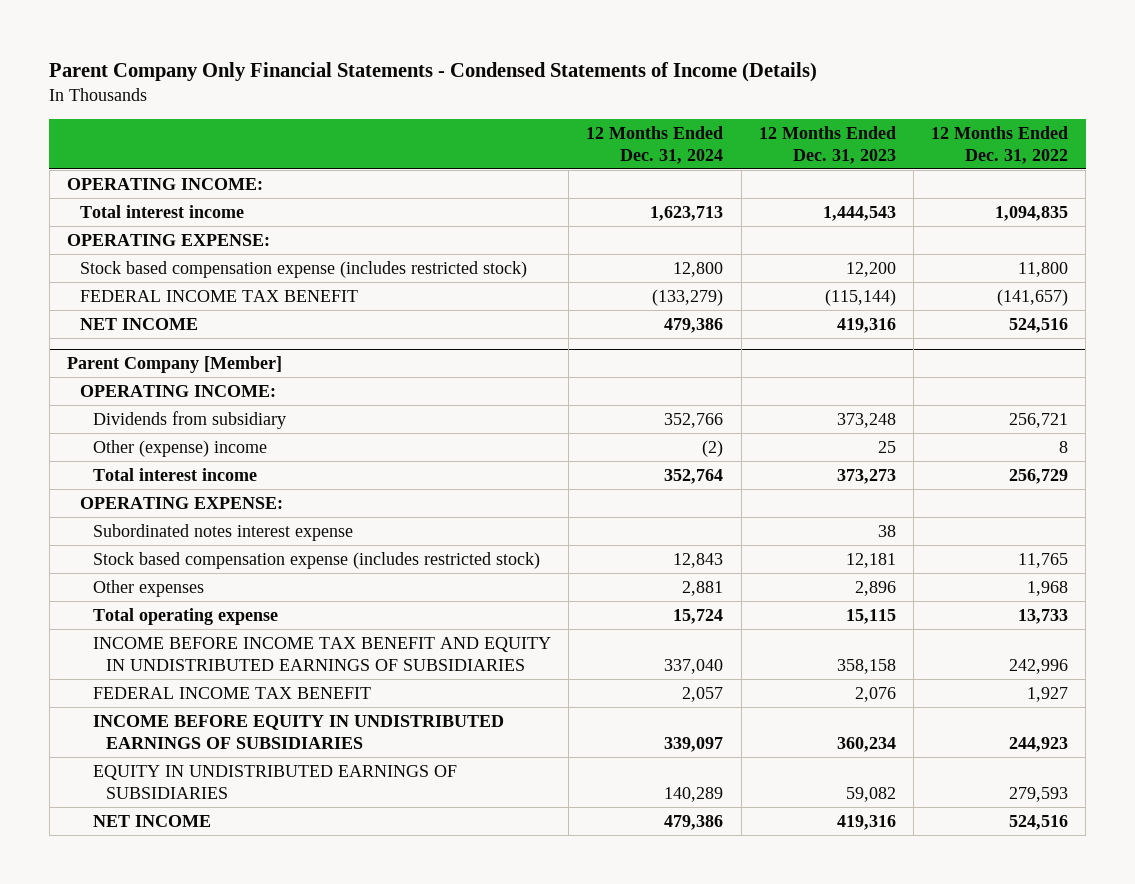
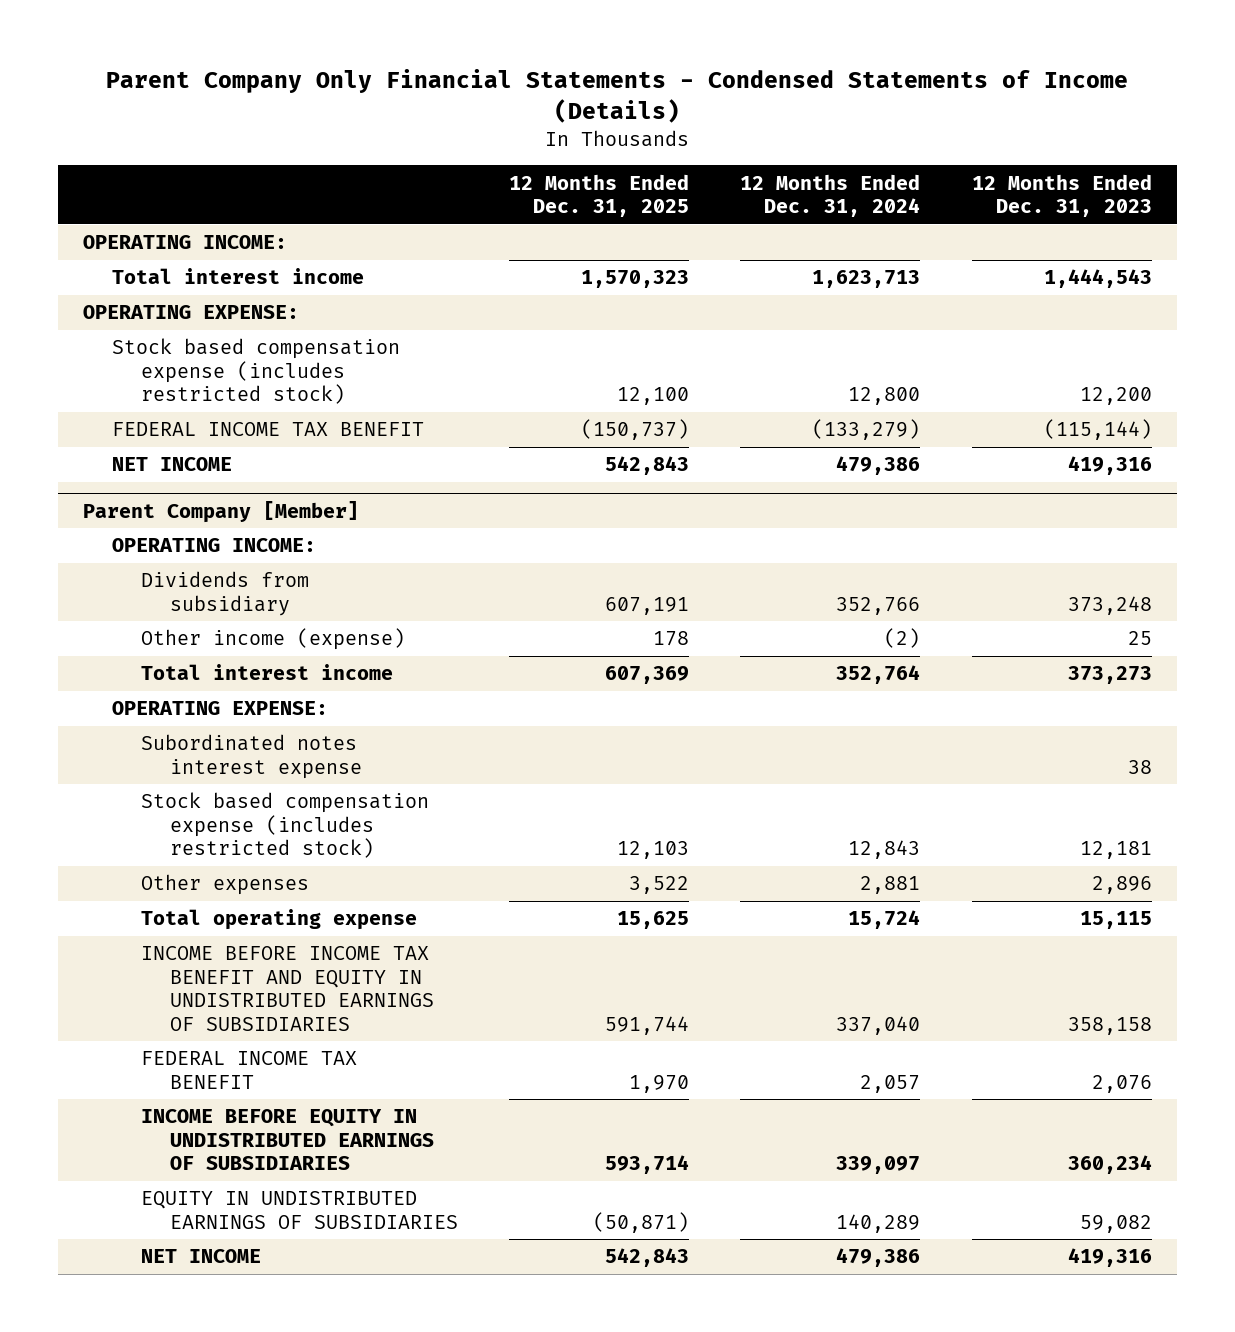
- | 12 Months Ended Dec. 31, 2024 | 12 Months Ended Dec. 31, 2023 | 12 Months Ended Dec. 31, 2022
+ | 12 Months Ended Dec. 31, 2025 | 12 Months Ended Dec. 31, 2024 | 12 Months Ended Dec. 31, 2023
@ Parent Company [Member]
- Other (expense) income | (2) | 25 | 8
+ Other income (expense) | 178 | (2) | 25

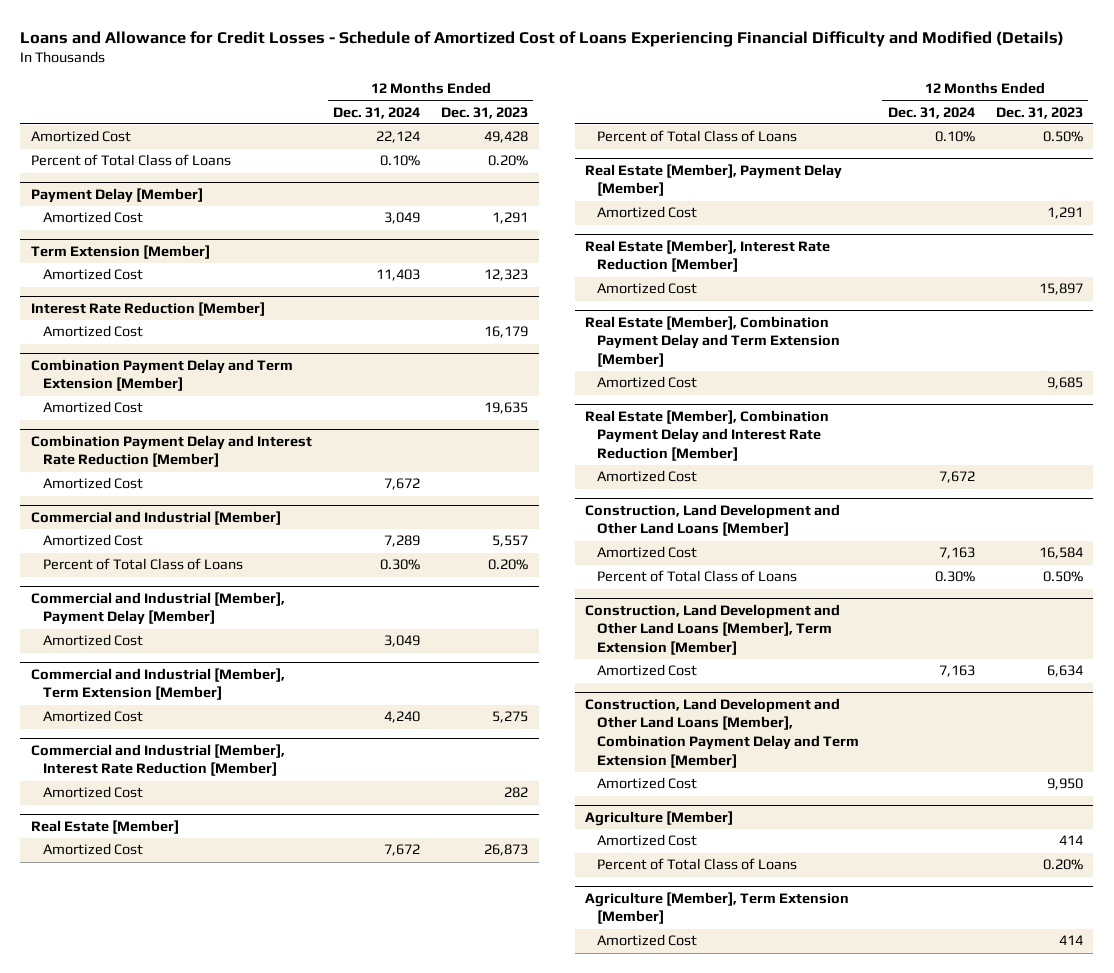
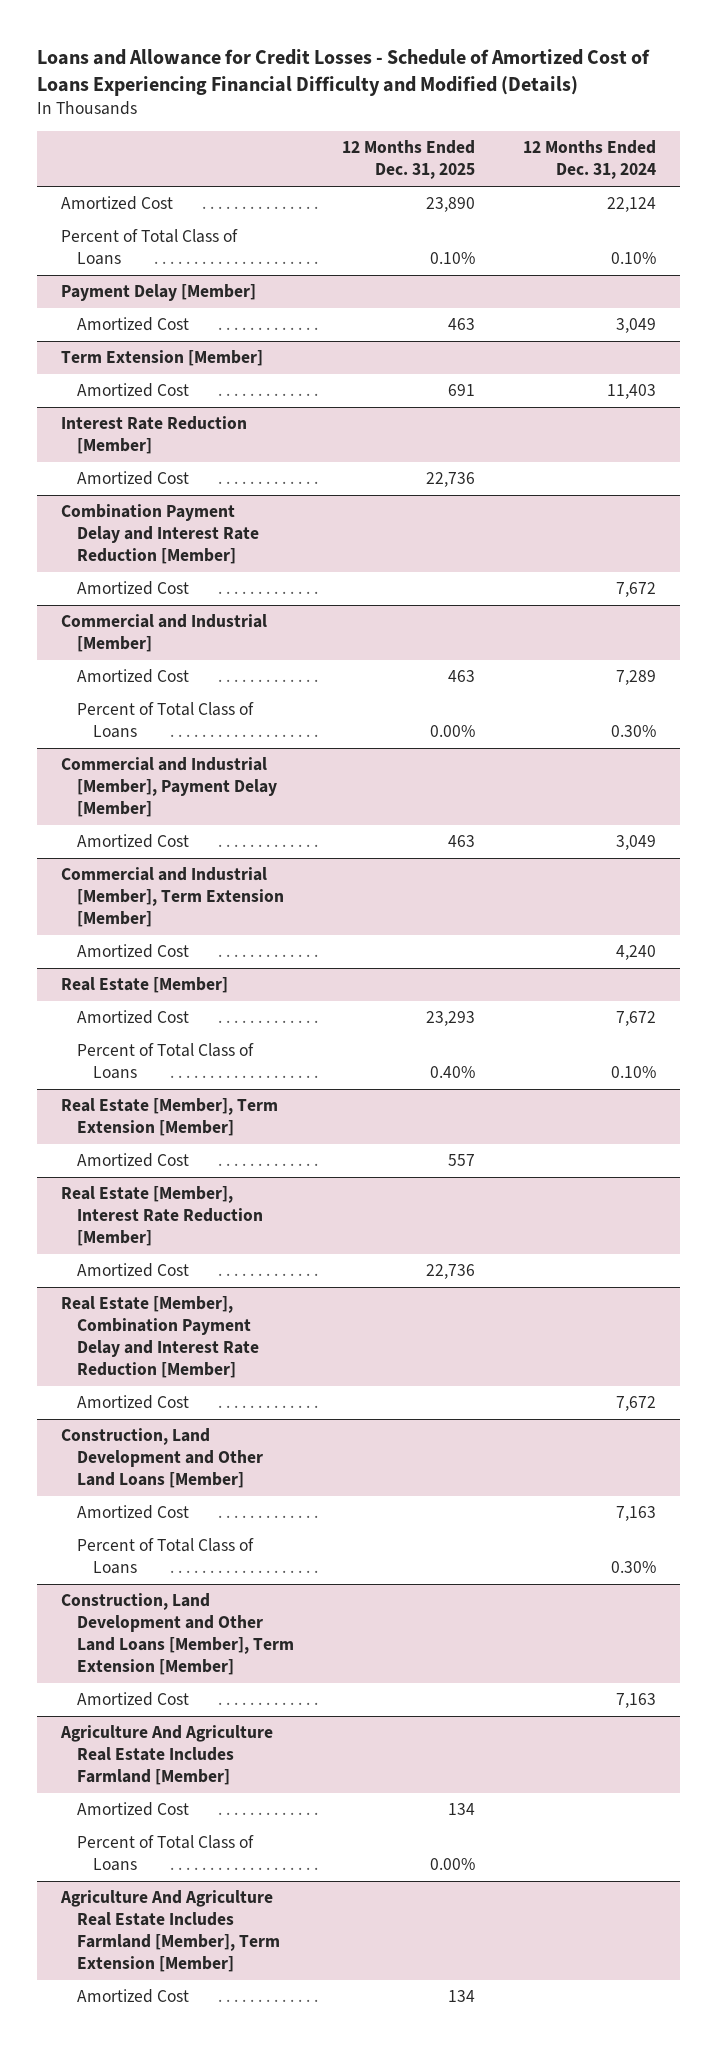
- | 12 Months Ended Dec. 31, 2024 | 12 Months Ended Dec. 31, 2023
+ | 12 Months Ended Dec. 31, 2025 | 12 Months Ended Dec. 31, 2024
- Combination Payment Delay and Term Extension [Member]
- Amortized Cost | | 19,635
- Commercial and Industrial [Member], Interest Rate Reduction [Member]
- Amortized Cost | | 282
- Real Estate [Member], Payment Delay [Member]
+ Real Estate [Member], Term Extension [Member]
- Real Estate [Member], Combination Payment Delay and Term Extension [Member]
- Amortized Cost | | 9,685
- Construction, Land Development and Other Land Loans [Member], Combination Payment Delay and Term Extension [Member]
- Amortized Cost | | 9,950
- Agriculture [Member]
+ Agriculture And Agriculture Real Estate Includes Farmland [Member]
- Agriculture [Member], Term Extension [Member]
+ Agriculture And Agriculture Real Estate Includes Farmland [Member], Term Extension [Member]

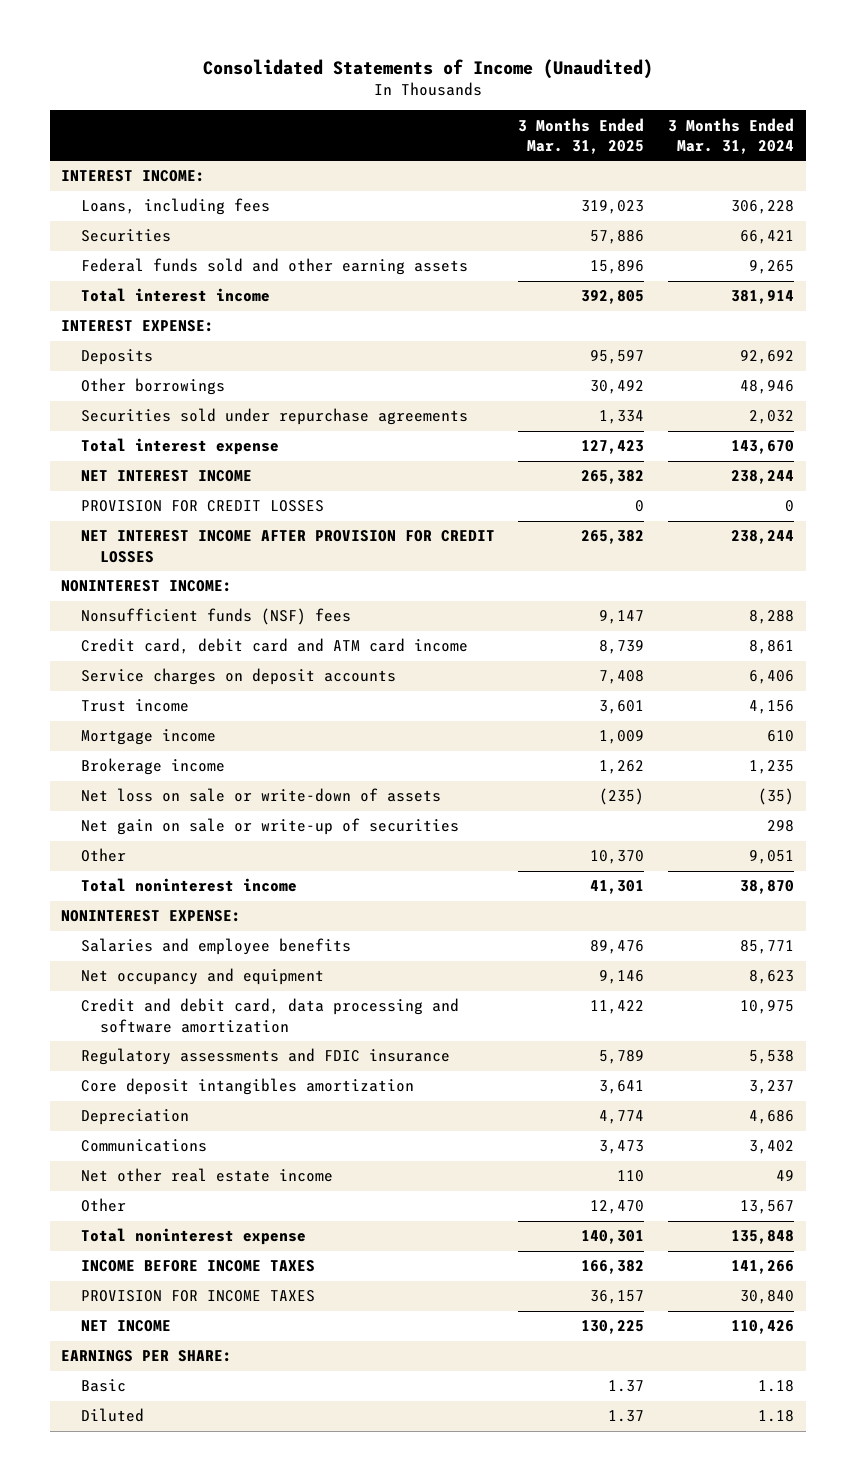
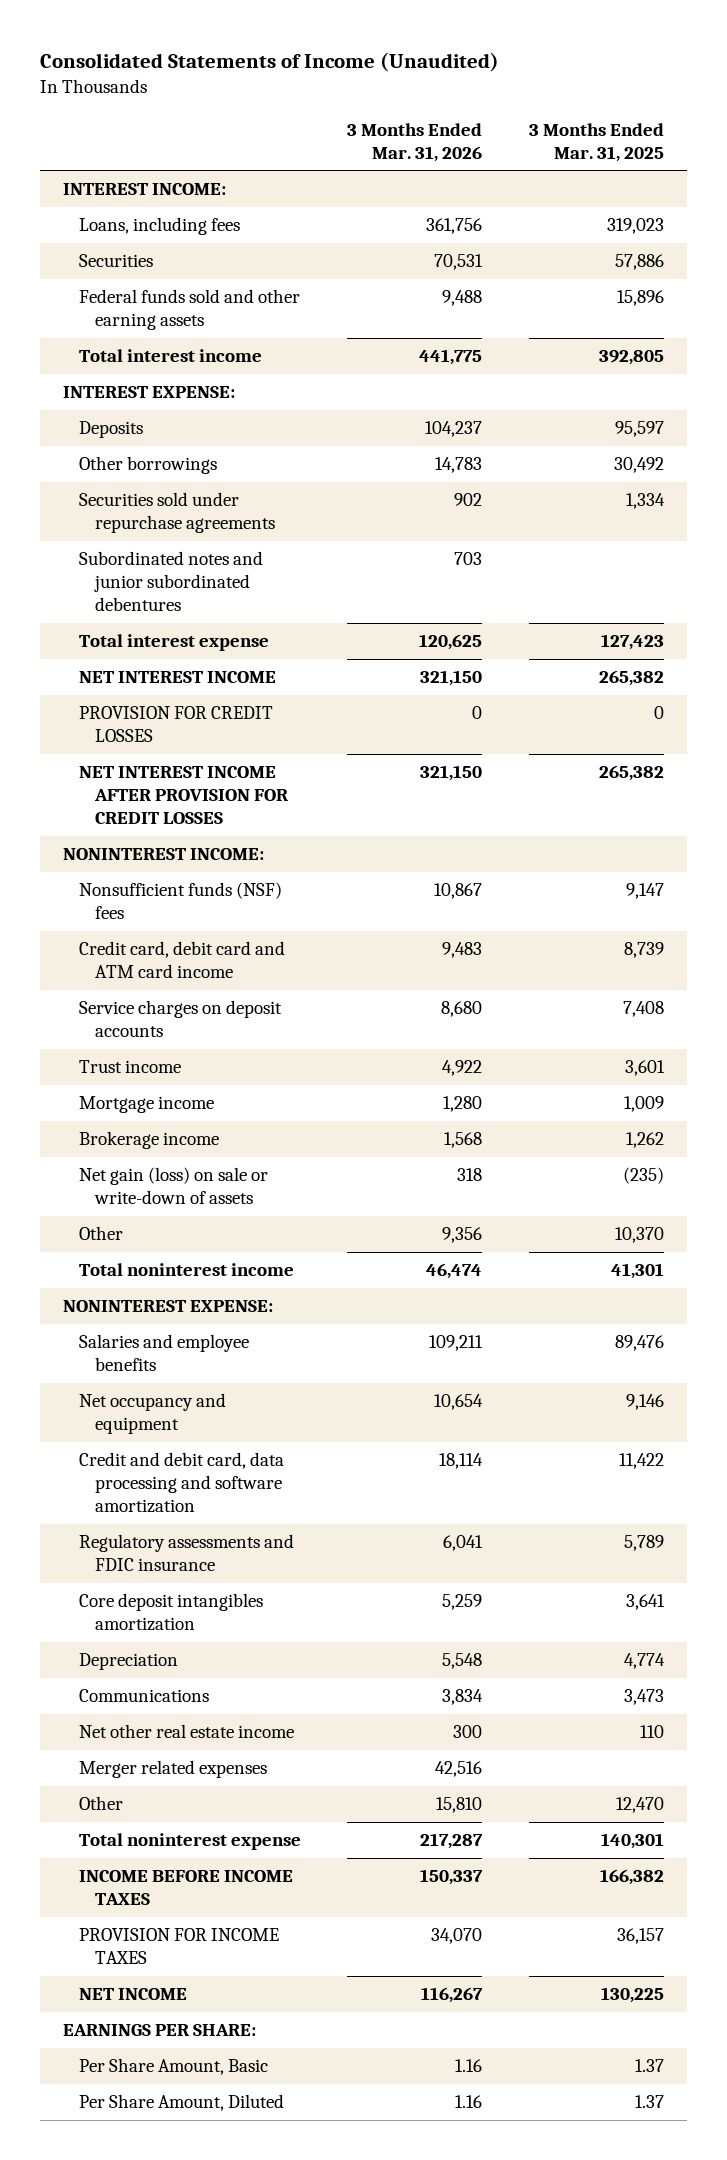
- | 3 Months Ended Mar. 31, 2025 | 3 Months Ended Mar. 31, 2024
+ | 3 Months Ended Mar. 31, 2026 | 3 Months Ended Mar. 31, 2025
+ Subordinated notes and junior subordinated debentures | 703 |
- Net loss on sale or write-down of assets | (235) | (35)
- Net gain on sale or write-up of securities | | 298
+ Net gain (loss) on sale or write-down of assets | 318 | (235)
+ Merger related expenses | 42,516 |
- Basic | 1.37 | 1.18
- Diluted | 1.37 | 1.18
+ Per Share Amount, Basic | 1.16 | 1.37
+ Per Share Amount, Diluted | 1.16 | 1.37

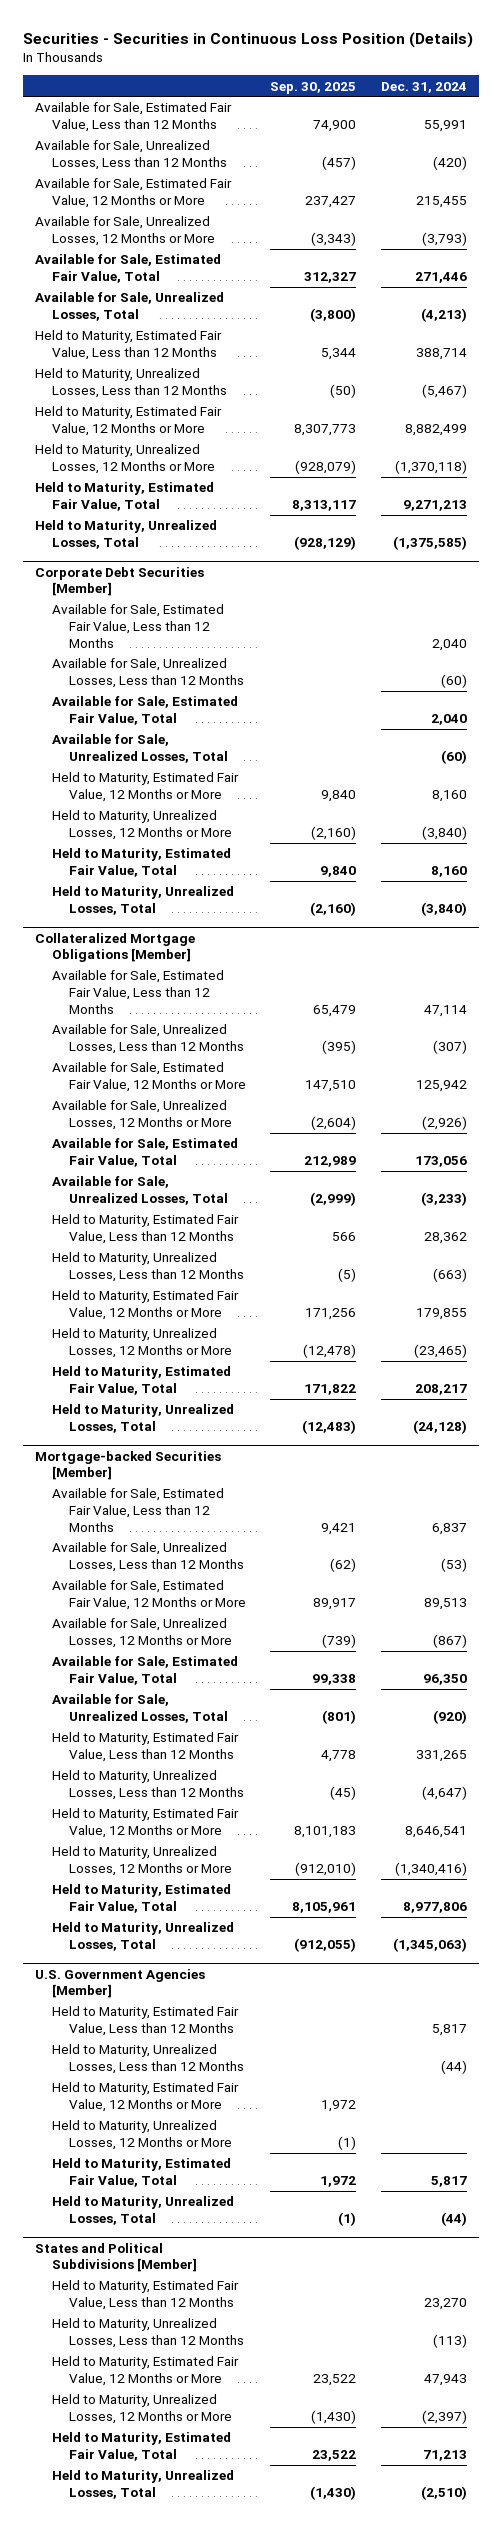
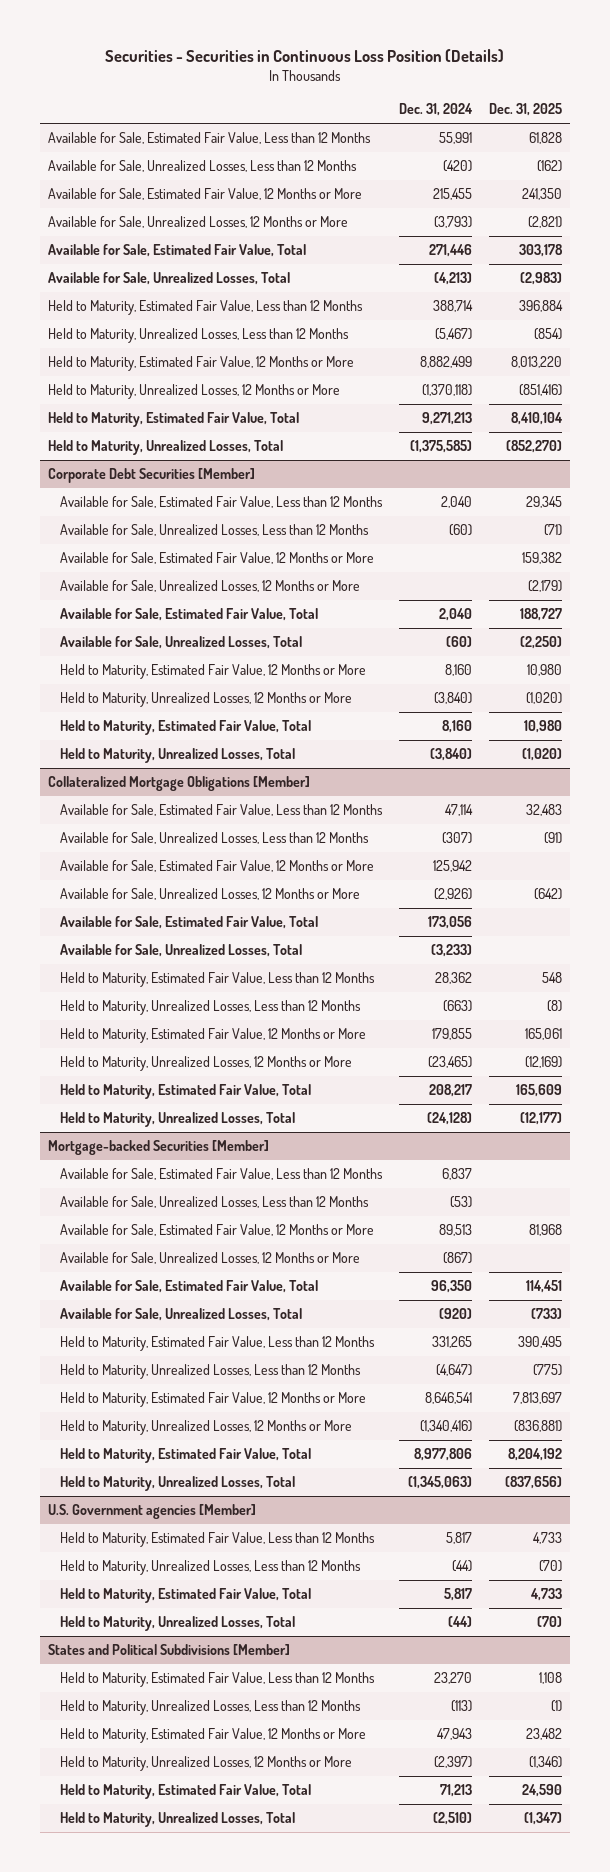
- | Sep. 30, 2025 | Dec. 31, 2024
+ | Dec. 31, 2024 | Dec. 31, 2025
@ Corporate Debt Securities [Member]
+ Available for Sale, Estimated Fair Value, 12 Months or More | | 159,382
+ Available for Sale, Unrealized Losses, 12 Months or More | | (2,179)
- U.S. Government Agencies [Member]
+ U.S. Government agencies [Member]
- Held to Maturity, Estimated Fair Value, 12 Months or More | 1,972 |
- Held to Maturity, Unrealized Losses, 12 Months or More | (1) |

